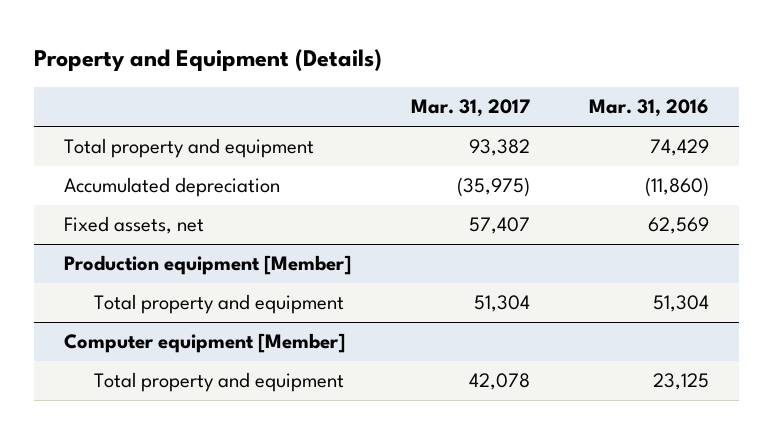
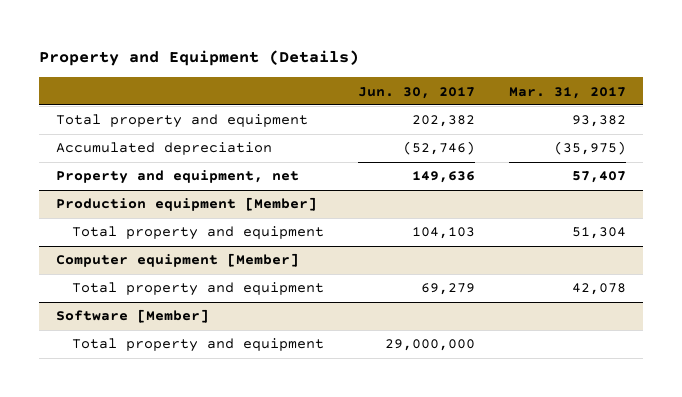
- | Mar. 31, 2017 | Mar. 31, 2016
+ | Jun. 30, 2017 | Mar. 31, 2017
- Fixed assets, net | 57,407 | 62,569
+ Property and equipment, net | 149,636 | 57,407
+ Software [Member]
+ Total property and equipment | 29,000,000 |

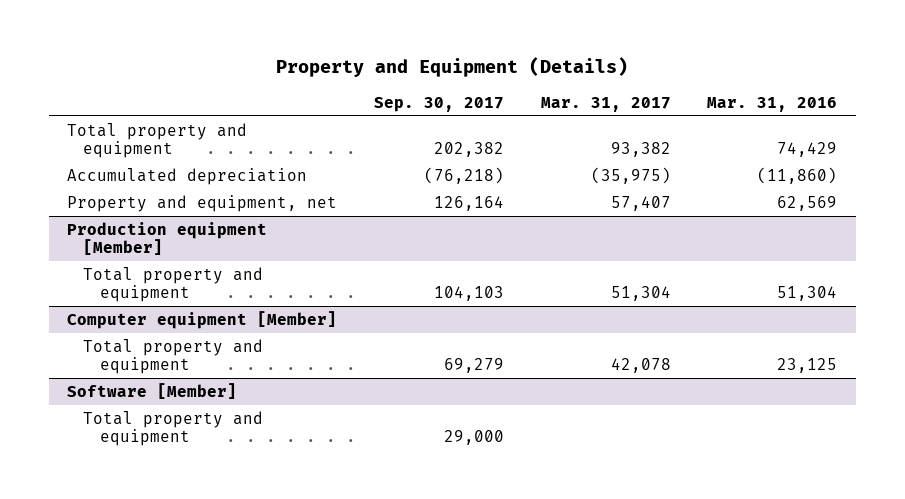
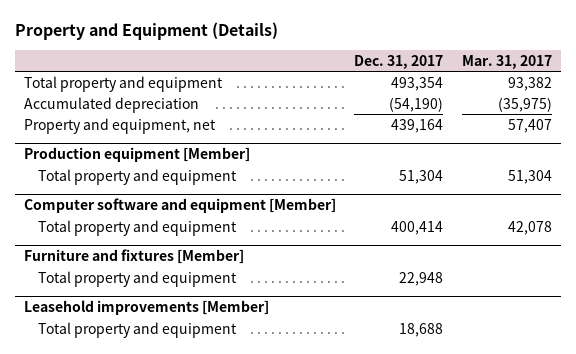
- | Sep. 30, 2017 | Mar. 31, 2017 | Mar. 31, 2016
+ | Dec. 31, 2017 | Mar. 31, 2017
- Computer equipment [Member]
+ Computer software and equipment [Member]
- Software [Member]
+ Furniture and fixtures [Member]
+ Leasehold improvements [Member]
+ Total property and equipment | 18,688 |

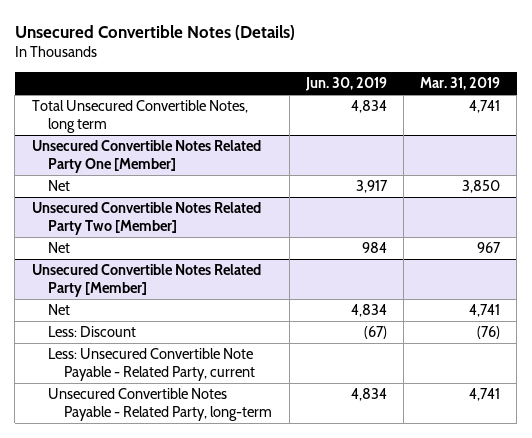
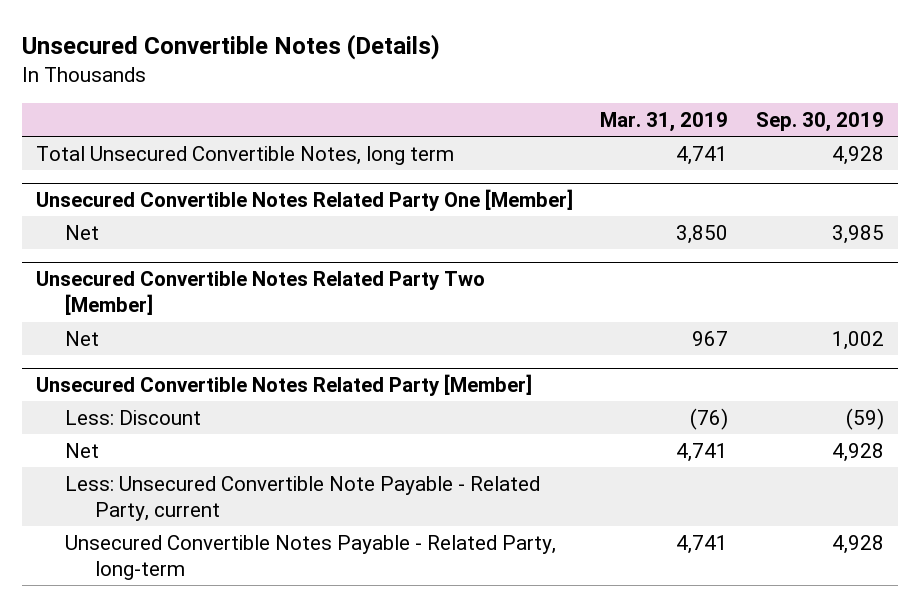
- | Jun. 30, 2019 | Mar. 31, 2019
+ | Mar. 31, 2019 | Sep. 30, 2019
@ Unsecured Convertible Notes Related Party [Member]
moved down: Net | 4,741 | 4,928

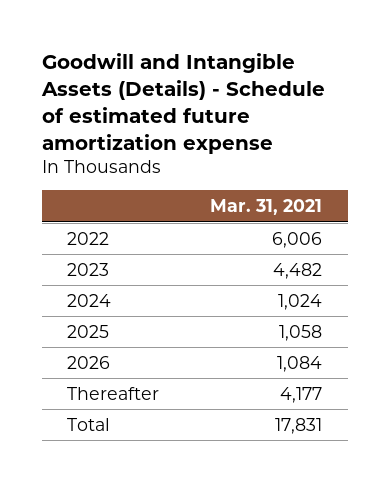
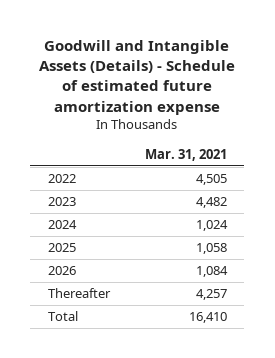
- 2022 | 6,006
+ 2022 | 4,505
- Thereafter | 4,177
- Total | 17,831
+ Thereafter | 4,257
+ Total | 16,410

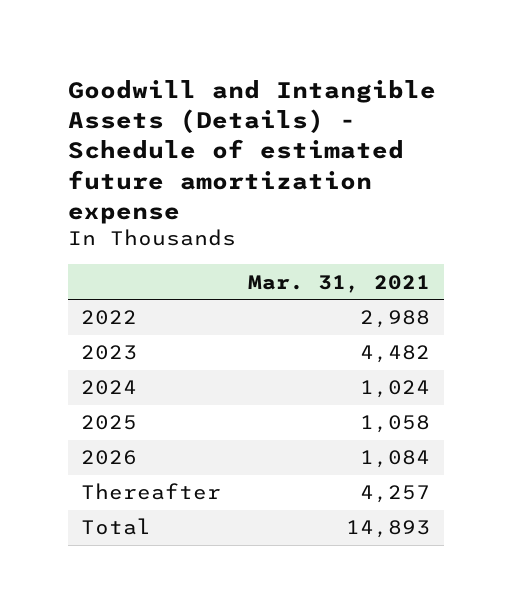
- 2022 | 4,505
+ 2022 | 2,988
- Total | 16,410
+ Total | 14,893

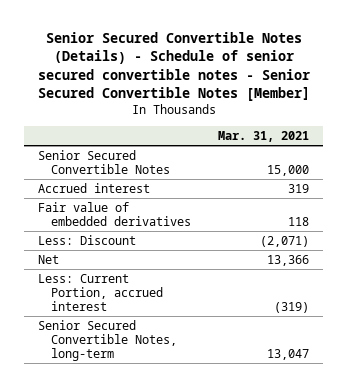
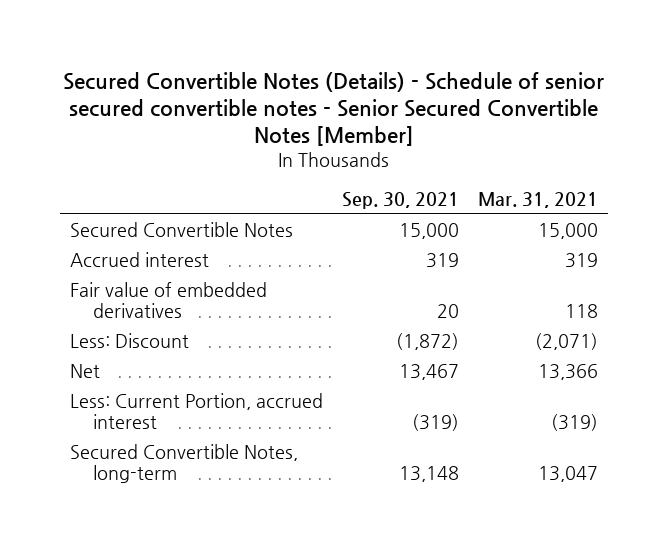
- Senior Secured Convertible Notes (Details) - Schedule of senior secured convertible notes - Senior Secured Convertible Notes [Member]
+ Secured Convertible Notes (Details) - Schedule of senior secured convertible notes - Senior Secured Convertible Notes [Member]
- | Mar. 31, 2021
+ | Sep. 30, 2021 | Mar. 31, 2021
- Senior Secured Convertible Notes | 15,000
+ Secured Convertible Notes | 15,000 | 15,000
- Senior Secured Convertible Notes, long-term | 13,047
+ Secured Convertible Notes, long-term | 13,148 | 13,047

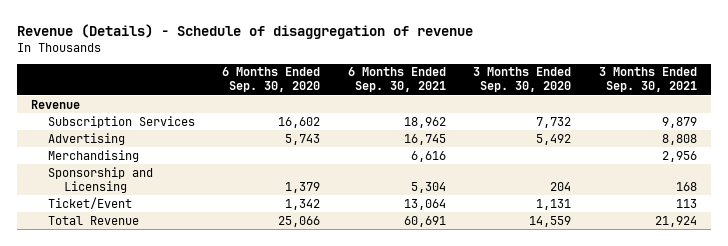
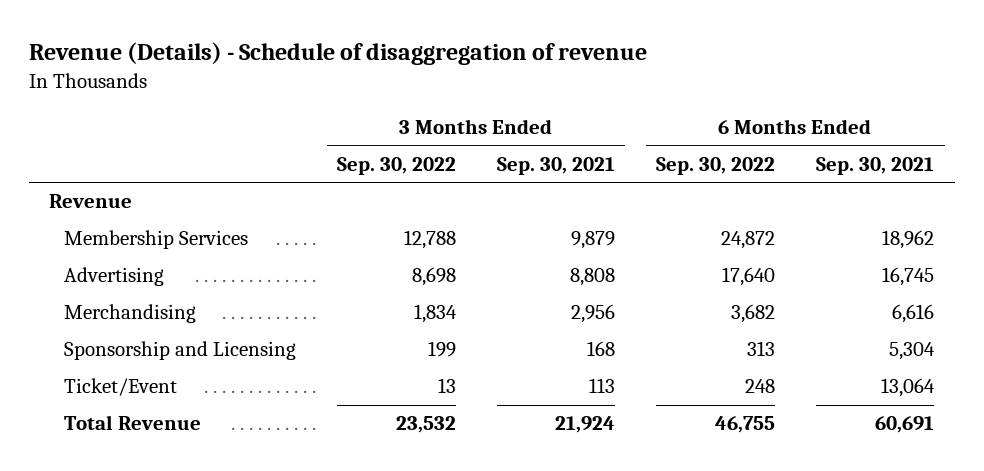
- | 6 Months Ended Sep. 30, 2020 | 6 Months Ended Sep. 30, 2021 | 3 Months Ended Sep. 30, 2020 | 3 Months Ended Sep. 30, 2021
+ | 3 Months Ended Sep. 30, 2022 | 3 Months Ended Sep. 30, 2021 | 6 Months Ended Sep. 30, 2022 | 6 Months Ended Sep. 30, 2021
- Subscription Services | 16,602 | 18,962 | 7,732 | 9,879
+ Membership Services | 12,788 | 9,879 | 24,872 | 18,962

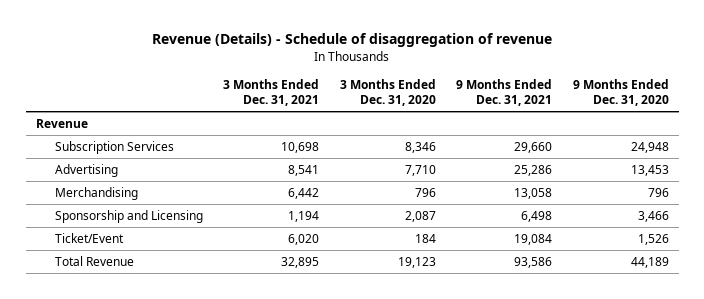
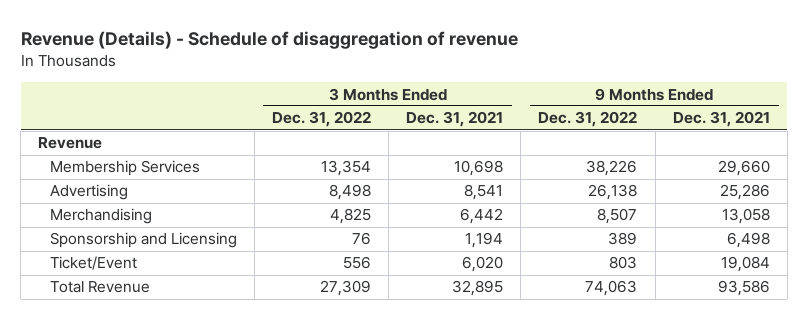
- | 3 Months Ended Dec. 31, 2021 | 3 Months Ended Dec. 31, 2020 | 9 Months Ended Dec. 31, 2021 | 9 Months Ended Dec. 31, 2020
+ | 3 Months Ended Dec. 31, 2022 | 3 Months Ended Dec. 31, 2021 | 9 Months Ended Dec. 31, 2022 | 9 Months Ended Dec. 31, 2021
- Subscription Services | 10,698 | 8,346 | 29,660 | 24,948
+ Membership Services | 13,354 | 10,698 | 38,226 | 29,660

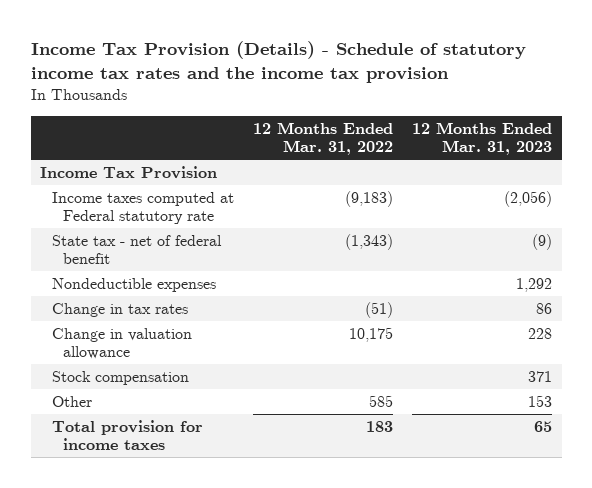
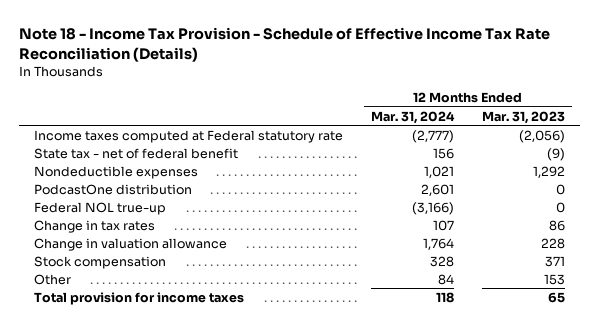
- Income Tax Provision (Details) - Schedule of statutory income tax rates and the income tax provision
+ Note 18 - Income Tax Provision - Schedule of Effective Income Tax Rate Reconciliation (Details)
- | 12 Months Ended Mar. 31, 2022 | 12 Months Ended Mar. 31, 2023
+ | 12 Months Ended Mar. 31, 2024 | 12 Months Ended Mar. 31, 2023
- Income Tax Provision
+ PodcastOne distribution | 2,601 | 0
+ Federal NOL true-up | (3,166) | 0

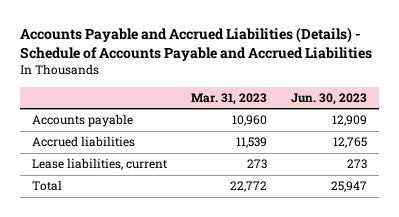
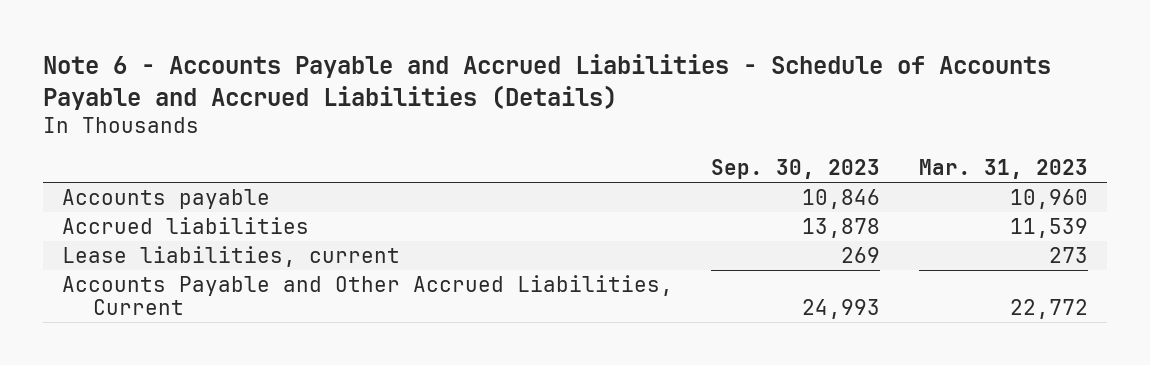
- Accounts Payable and Accrued Liabilities (Details) - Schedule of Accounts Payable and Accrued Liabilities
+ Note 6 - Accounts Payable and Accrued Liabilities - Schedule of Accounts Payable and Accrued Liabilities (Details)
- | Mar. 31, 2023 | Jun. 30, 2023
+ | Sep. 30, 2023 | Mar. 31, 2023
- Total | 22,772 | 25,947
+ Accounts Payable and Other Accrued Liabilities, Current | 24,993 | 22,772

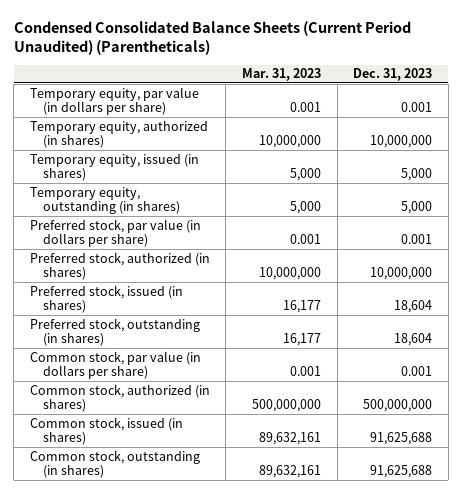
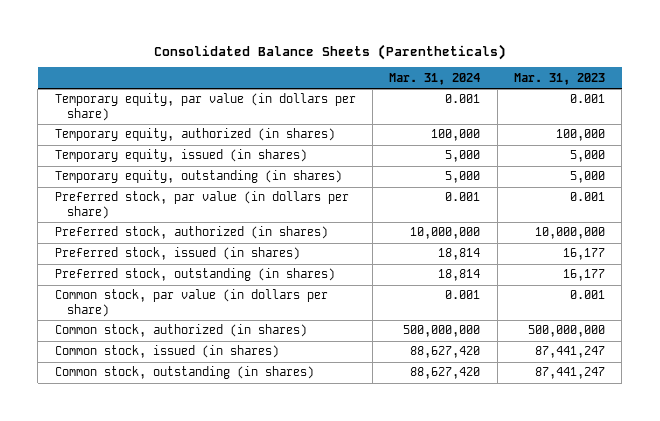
- Condensed Consolidated Balance Sheets (Current Period Unaudited) (Parentheticals)
+ Consolidated Balance Sheets (Parentheticals)
- | Mar. 31, 2023 | Dec. 31, 2023
+ | Mar. 31, 2024 | Mar. 31, 2023
- Temporary equity, authorized (in shares) | 10,000,000 | 10,000,000
+ Temporary equity, authorized (in shares) | 100,000 | 100,000
- Common stock, issued (in shares) | 89,632,161 | 91,625,688
- Common stock, outstanding (in shares) | 89,632,161 | 91,625,688
+ Common stock, issued (in shares) | 88,627,420 | 87,441,247
+ Common stock, outstanding (in shares) | 88,627,420 | 87,441,247

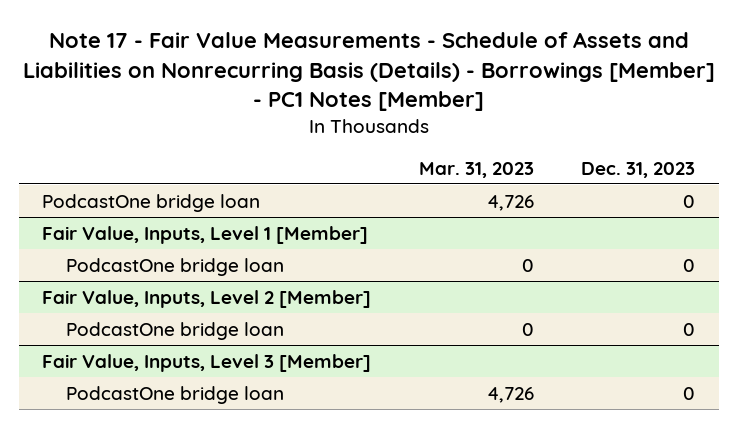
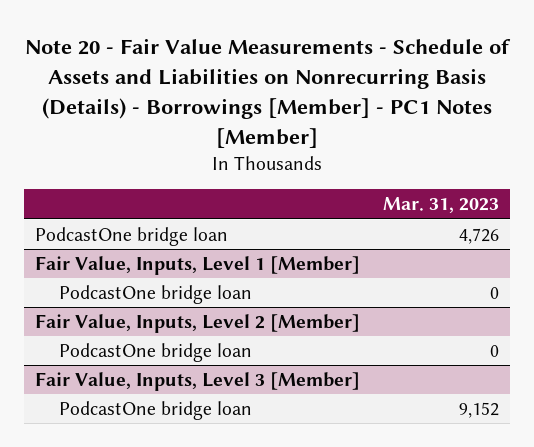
- Note 17 - Fair Value Measurements - Schedule of Assets and Liabilities on Nonrecurring Basis (Details) - Borrowings [Member] - PC1 Notes [Member]
+ Note 20 - Fair Value Measurements - Schedule of Assets and Liabilities on Nonrecurring Basis (Details) - Borrowings [Member] - PC1 Notes [Member]
- | Mar. 31, 2023 | Dec. 31, 2023
+ | Mar. 31, 2023
@ Fair Value, Inputs, Level 3 [Member]
- PodcastOne bridge loan | 4,726 | 0
+ PodcastOne bridge loan | 9,152

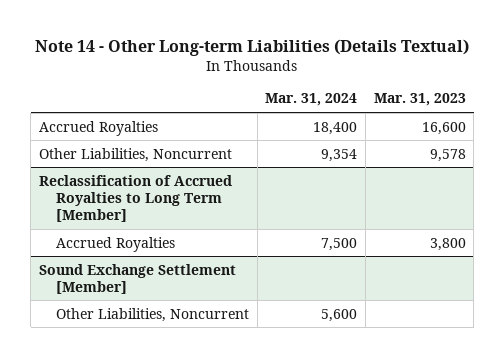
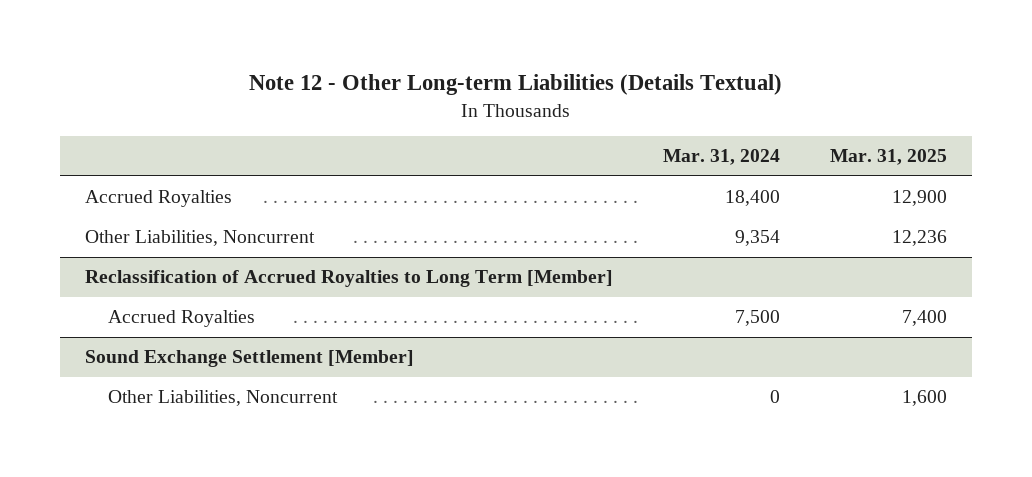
- Note 14 - Other Long-term Liabilities (Details Textual)
+ Note 12 - Other Long-term Liabilities (Details Textual)
- | Mar. 31, 2024 | Mar. 31, 2023
+ | Mar. 31, 2024 | Mar. 31, 2025
@ Sound Exchange Settlement [Member]
- Other Liabilities, Noncurrent | 5,600 |
+ Other Liabilities, Noncurrent | 0 | 1,600

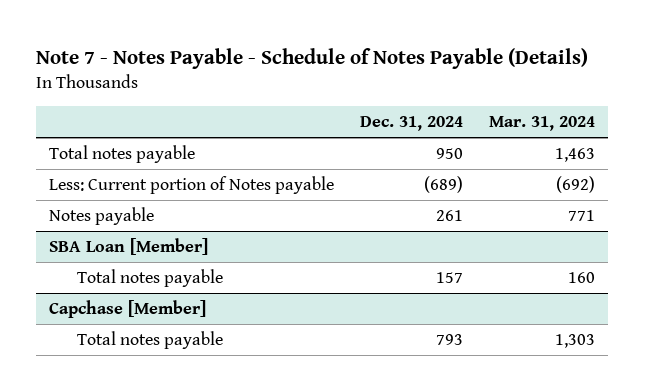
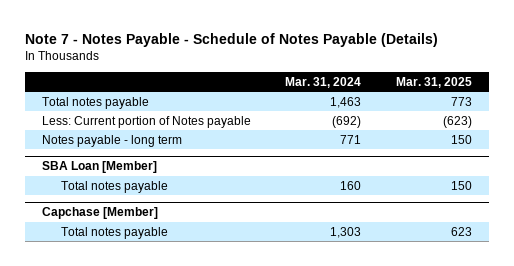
- | Dec. 31, 2024 | Mar. 31, 2024
+ | Mar. 31, 2024 | Mar. 31, 2025
- Notes payable | 261 | 771
+ Notes payable - long term | 771 | 150

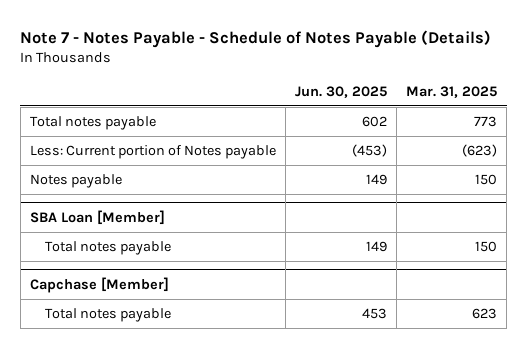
- | Mar. 31, 2024 | Mar. 31, 2025
+ | Jun. 30, 2025 | Mar. 31, 2025
- Notes payable - long term | 771 | 150
+ Notes payable | 149 | 150

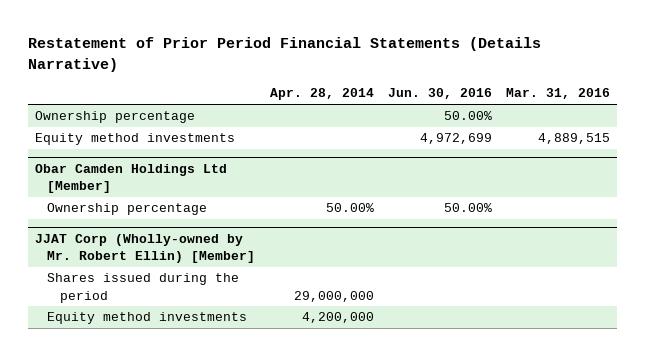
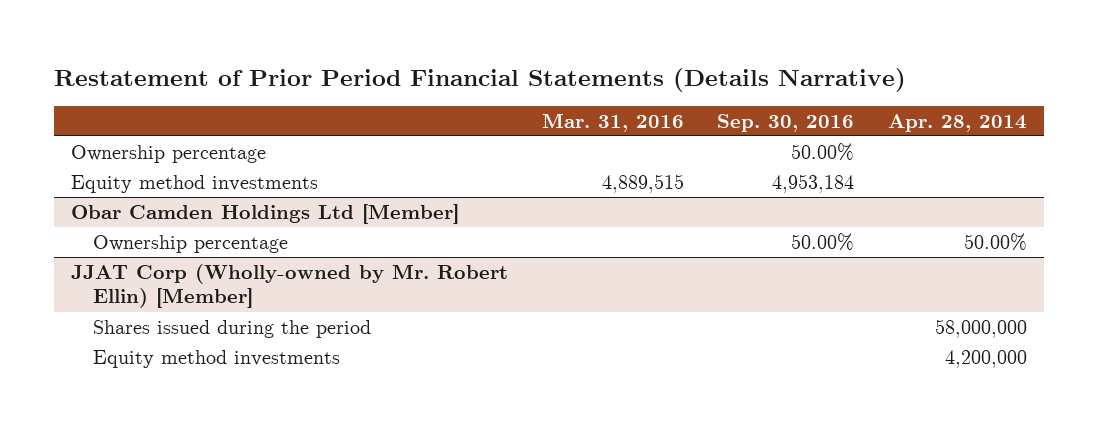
- | Apr. 28, 2014 | Jun. 30, 2016 | Mar. 31, 2016
+ | Mar. 31, 2016 | Sep. 30, 2016 | Apr. 28, 2014
@ JJAT Corp (Wholly-owned by Mr. Robert Ellin) [Member]
- Shares issued during the period | 29,000,000 | |
+ Shares issued during the period | | | 58,000,000

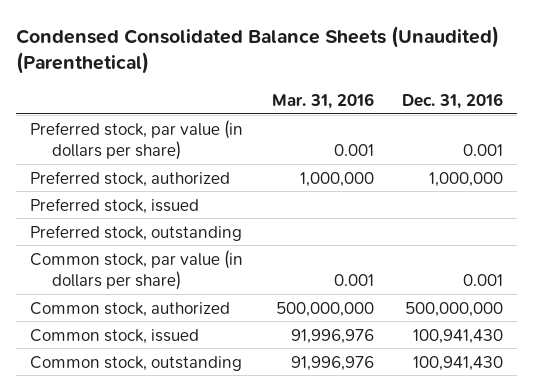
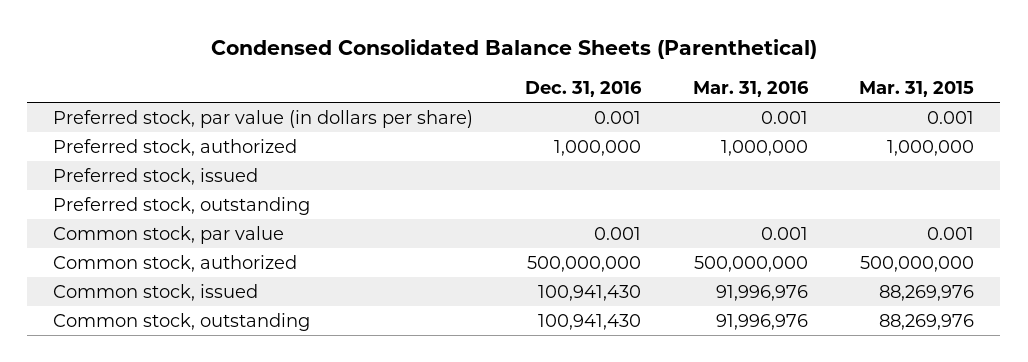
- Condensed Consolidated Balance Sheets (Unaudited) (Parenthetical)
+ Condensed Consolidated Balance Sheets (Parenthetical)
- | Mar. 31, 2016 | Dec. 31, 2016
+ | Dec. 31, 2016 | Mar. 31, 2016 | Mar. 31, 2015
- Common stock, par value (in dollars per share) | 0.001 | 0.001
+ Common stock, par value | 0.001 | 0.001 | 0.001

